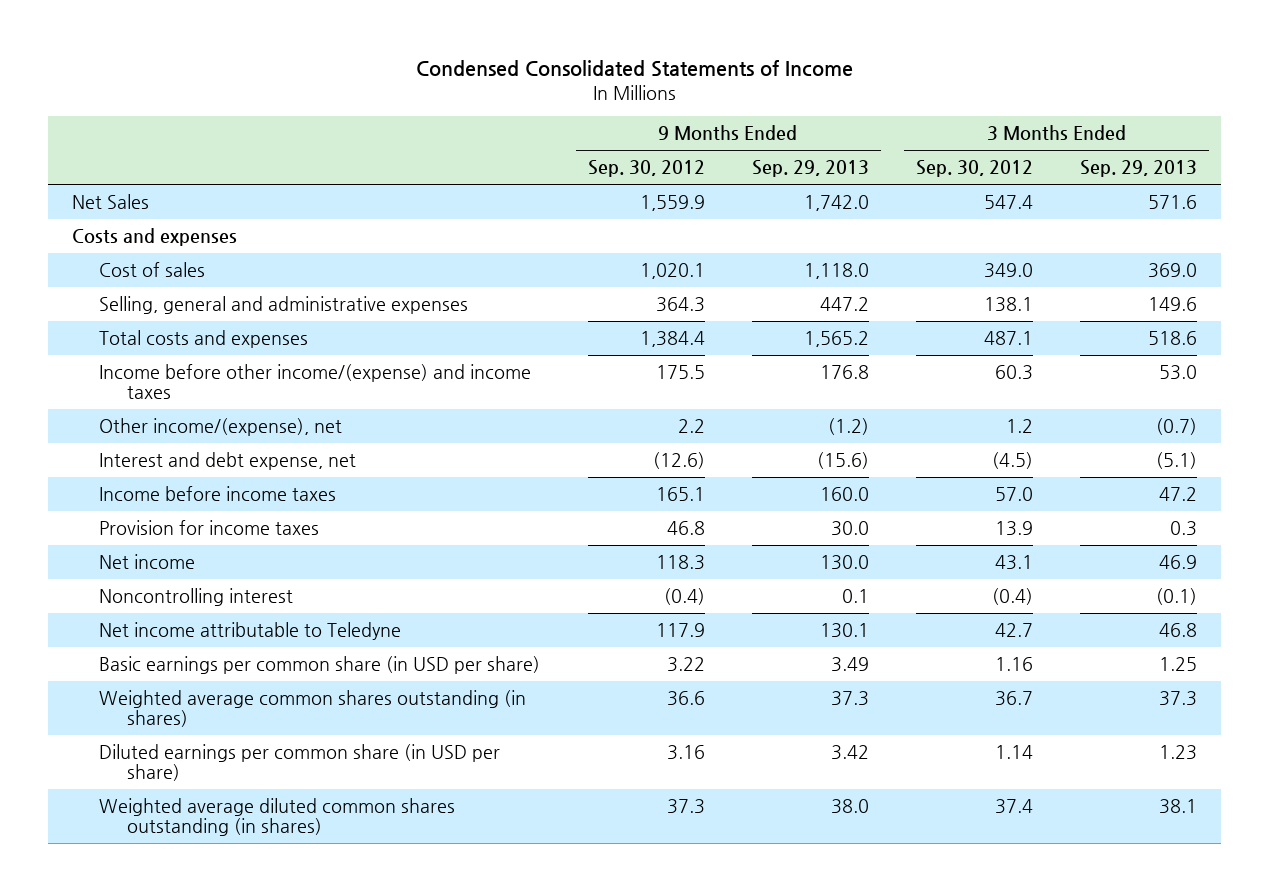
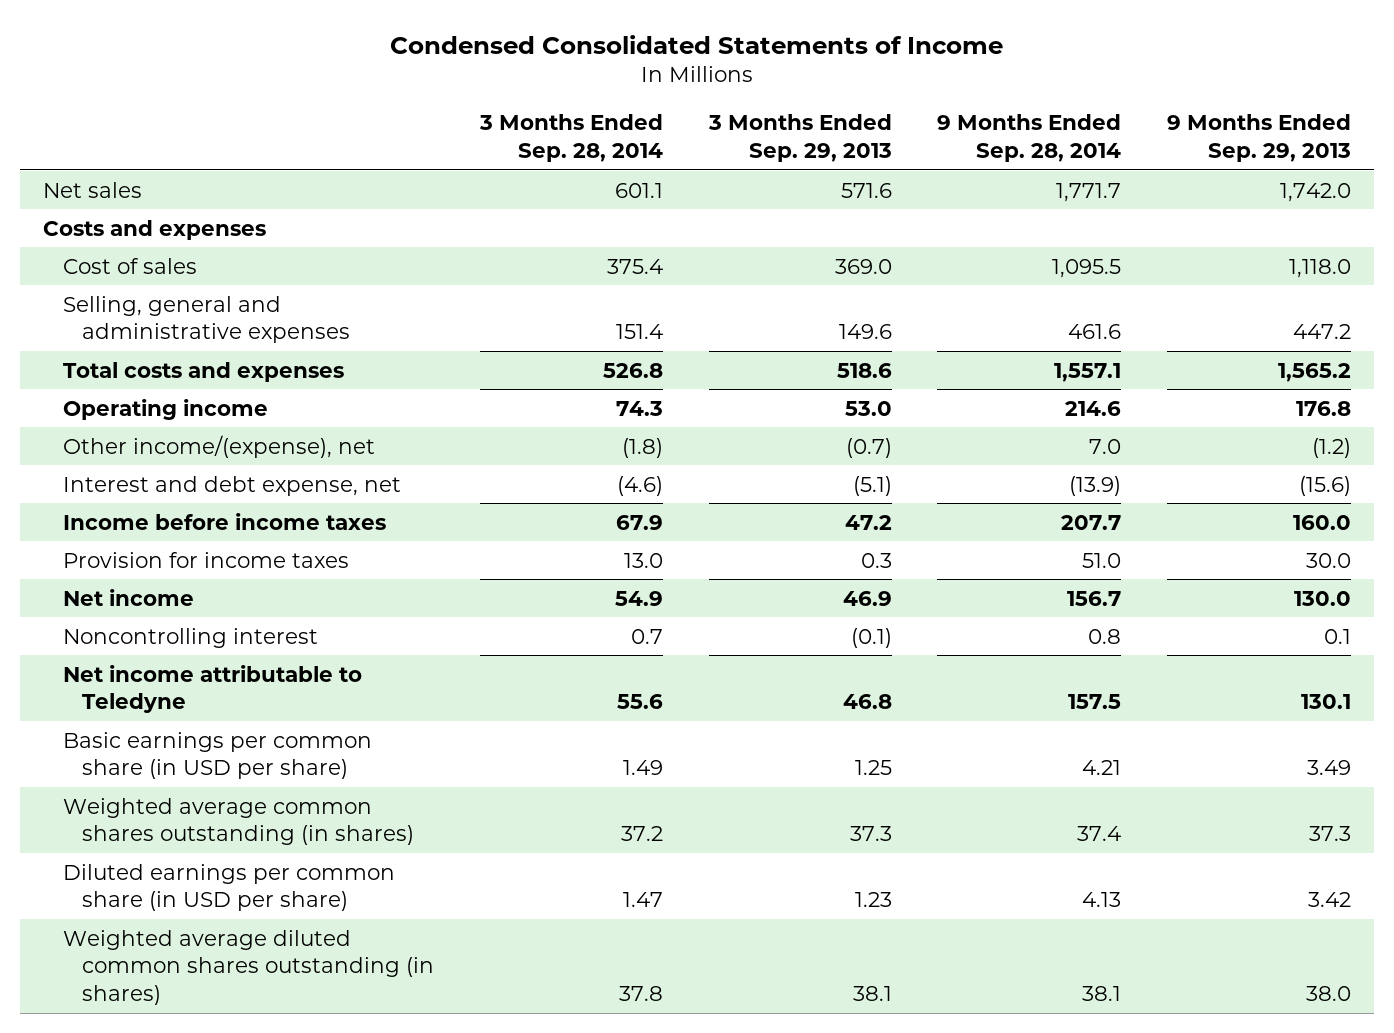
- | 9 Months Ended Sep. 30, 2012 | 9 Months Ended Sep. 29, 2013 | 3 Months Ended Sep. 30, 2012 | 3 Months Ended Sep. 29, 2013
+ | 3 Months Ended Sep. 28, 2014 | 3 Months Ended Sep. 29, 2013 | 9 Months Ended Sep. 28, 2014 | 9 Months Ended Sep. 29, 2013
- Net Sales | 1,559.9 | 1,742.0 | 547.4 | 571.6
+ Net sales | 601.1 | 571.6 | 1,771.7 | 1,742.0
- Income before other income/(expense) and income taxes | 175.5 | 176.8 | 60.3 | 53.0
+ Operating income | 74.3 | 53.0 | 214.6 | 176.8

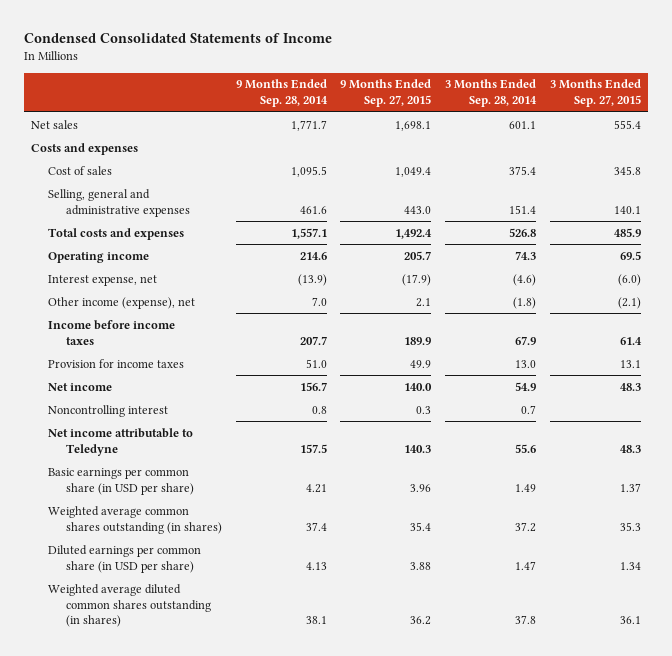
- | 3 Months Ended Sep. 28, 2014 | 3 Months Ended Sep. 29, 2013 | 9 Months Ended Sep. 28, 2014 | 9 Months Ended Sep. 29, 2013
+ | 9 Months Ended Sep. 28, 2014 | 9 Months Ended Sep. 27, 2015 | 3 Months Ended Sep. 28, 2014 | 3 Months Ended Sep. 27, 2015
- Other income/(expense), net | (1.8) | (0.7) | 7.0 | (1.2)
- Interest and debt expense, net | (4.6) | (5.1) | (13.9) | (15.6)
+ Interest expense, net | (13.9) | (17.9) | (4.6) | (6.0)
+ Other income (expense), net | 7.0 | 2.1 | (1.8) | (2.1)

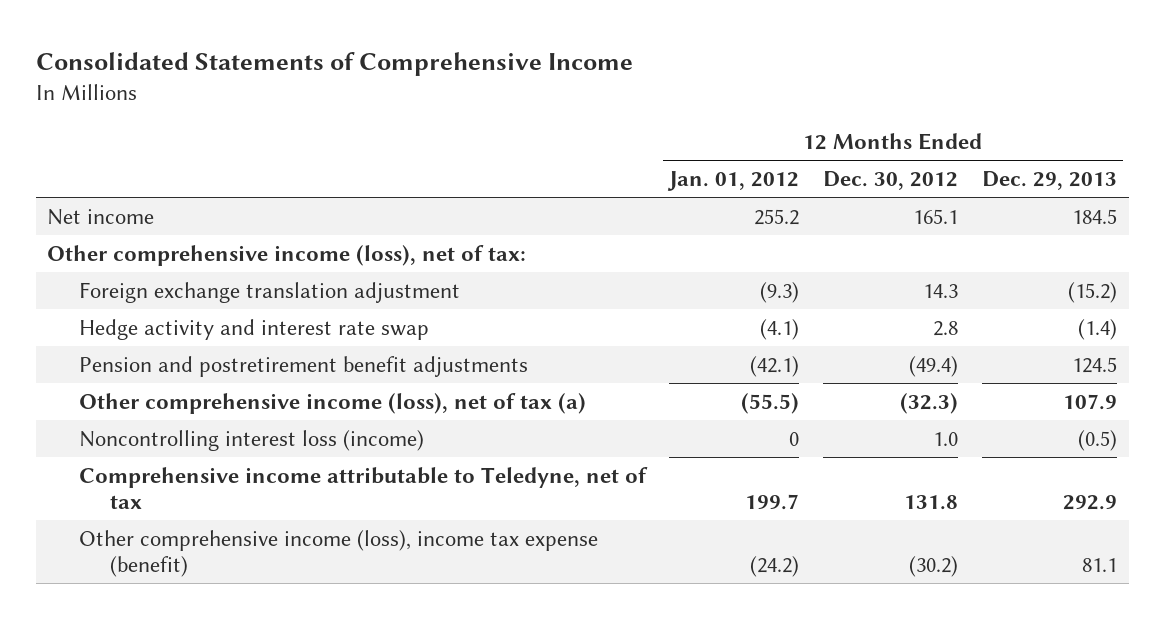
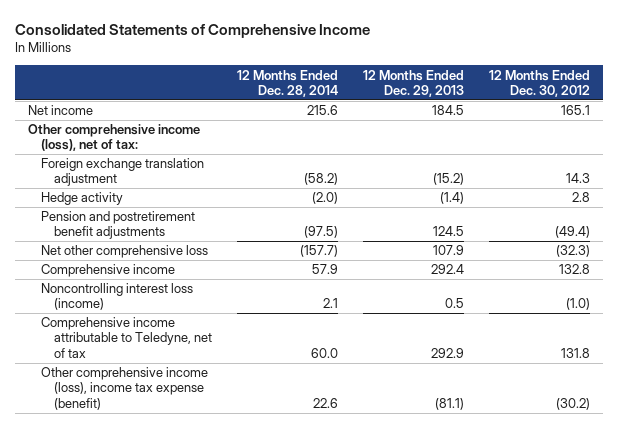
- | 12 Months Ended Jan. 01, 2012 | 12 Months Ended Dec. 30, 2012 | 12 Months Ended Dec. 29, 2013
+ | 12 Months Ended Dec. 28, 2014 | 12 Months Ended Dec. 29, 2013 | 12 Months Ended Dec. 30, 2012
- Hedge activity and interest rate swap | (4.1) | 2.8 | (1.4)
+ Hedge activity | (2.0) | (1.4) | 2.8
- Other comprehensive income (loss), net of tax (a) | (55.5) | (32.3) | 107.9
- Noncontrolling interest loss (income) | 0 | 1.0 | (0.5)
+ Net other comprehensive loss | (157.7) | 107.9 | (32.3)
+ Comprehensive income | 57.9 | 292.4 | 132.8
+ Noncontrolling interest loss (income) | 2.1 | 0.5 | (1.0)
- Other comprehensive income (loss), income tax expense (benefit) | (24.2) | (30.2) | 81.1
+ Other comprehensive income (loss), income tax expense (benefit) | 22.6 | (81.1) | (30.2)

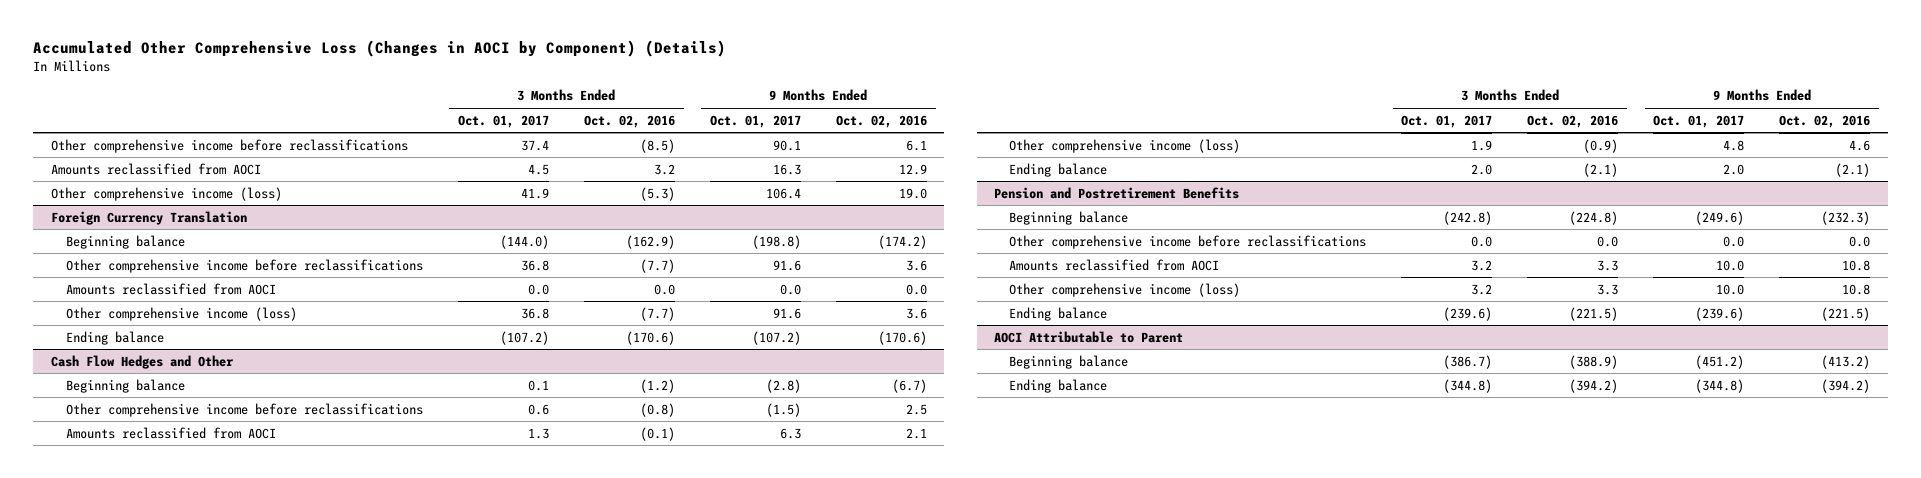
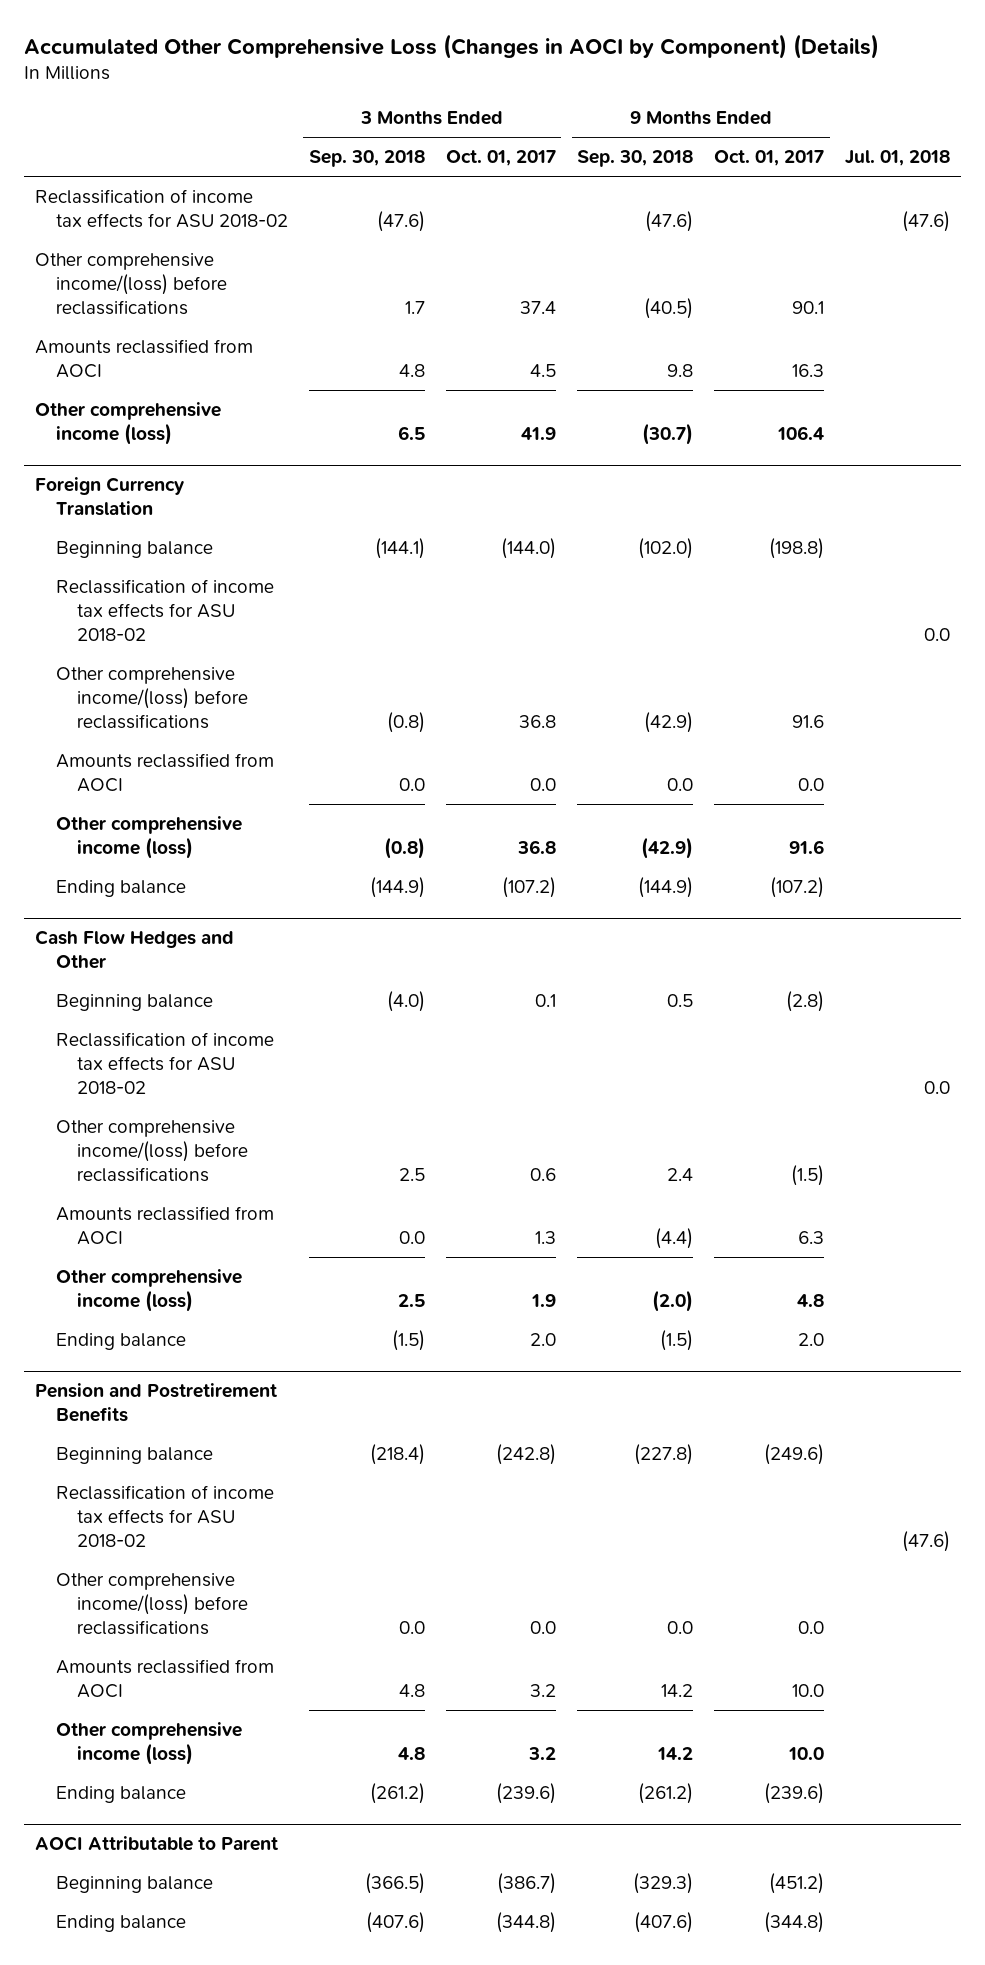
- | 3 Months Ended Oct. 01, 2017 | 3 Months Ended Oct. 02, 2016 | 9 Months Ended Oct. 01, 2017 | 9 Months Ended Oct. 02, 2016
+ | 3 Months Ended Sep. 30, 2018 | 3 Months Ended Oct. 01, 2017 | 9 Months Ended Sep. 30, 2018 | 9 Months Ended Oct. 01, 2017 | Jul. 01, 2018
- Other comprehensive income before reclassifications | 37.4 | (8.5) | 90.1 | 6.1
+ Reclassification of income tax effects for ASU 2018-02 | (47.6) | | (47.6) | | (47.6)
+ Other comprehensive income/(loss) before reclassifications | 1.7 | 37.4 | (40.5) | 90.1 |
@ Foreign Currency Translation
- Other comprehensive income before reclassifications | 36.8 | (7.7) | 91.6 | 3.6
+ Reclassification of income tax effects for ASU 2018-02 | | | | | 0.0
+ Other comprehensive income/(loss) before reclassifications | (0.8) | 36.8 | (42.9) | 91.6 |
@ Cash Flow Hedges and Other
- Other comprehensive income before reclassifications | 0.6 | (0.8) | (1.5) | 2.5
+ Reclassification of income tax effects for ASU 2018-02 | | | | | 0.0
+ Other comprehensive income/(loss) before reclassifications | 2.5 | 0.6 | 2.4 | (1.5) |
@ Pension and Postretirement Benefits
- Other comprehensive income before reclassifications | 0.0 | 0.0 | 0.0 | 0.0
+ Reclassification of income tax effects for ASU 2018-02 | | | | | (47.6)
+ Other comprehensive income/(loss) before reclassifications | 0.0 | 0.0 | 0.0 | 0.0 |

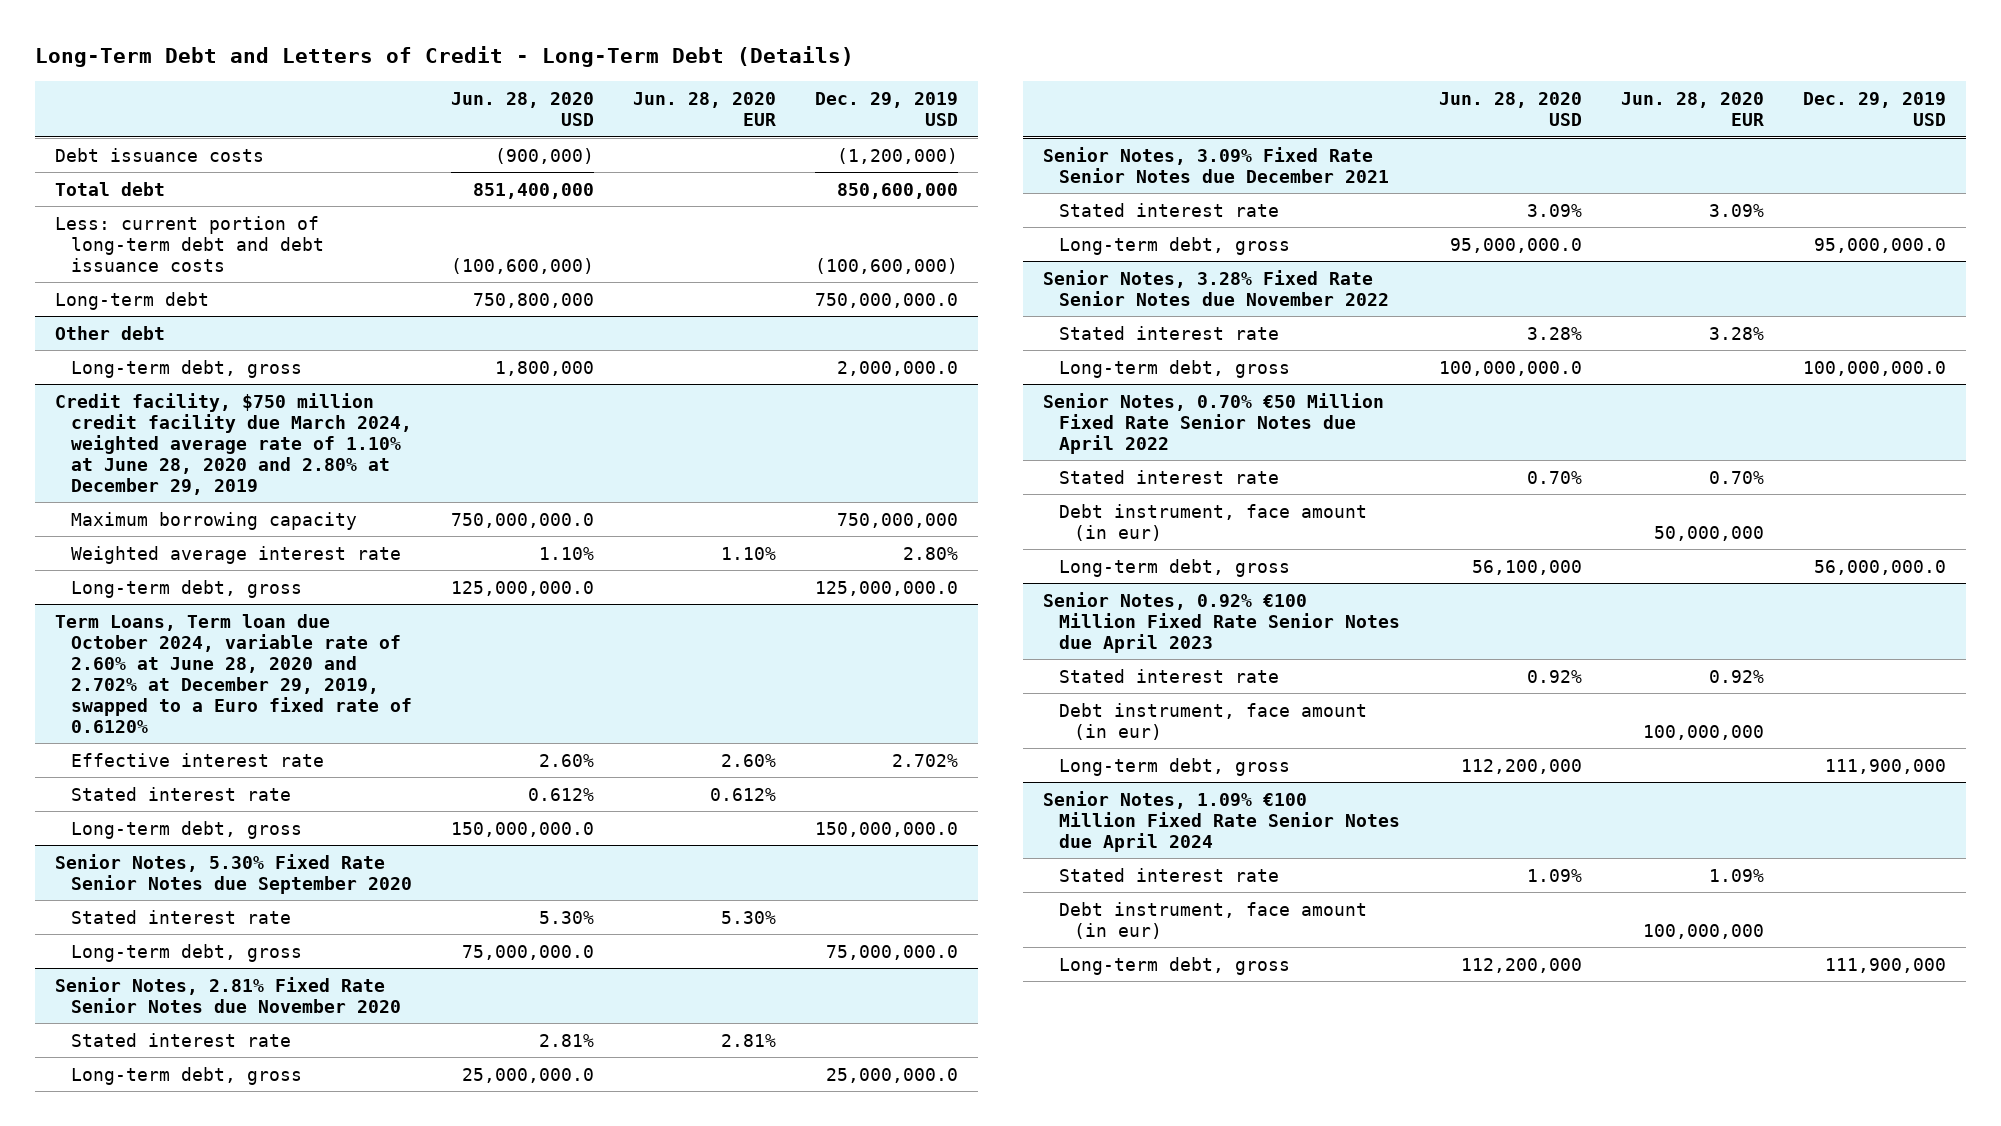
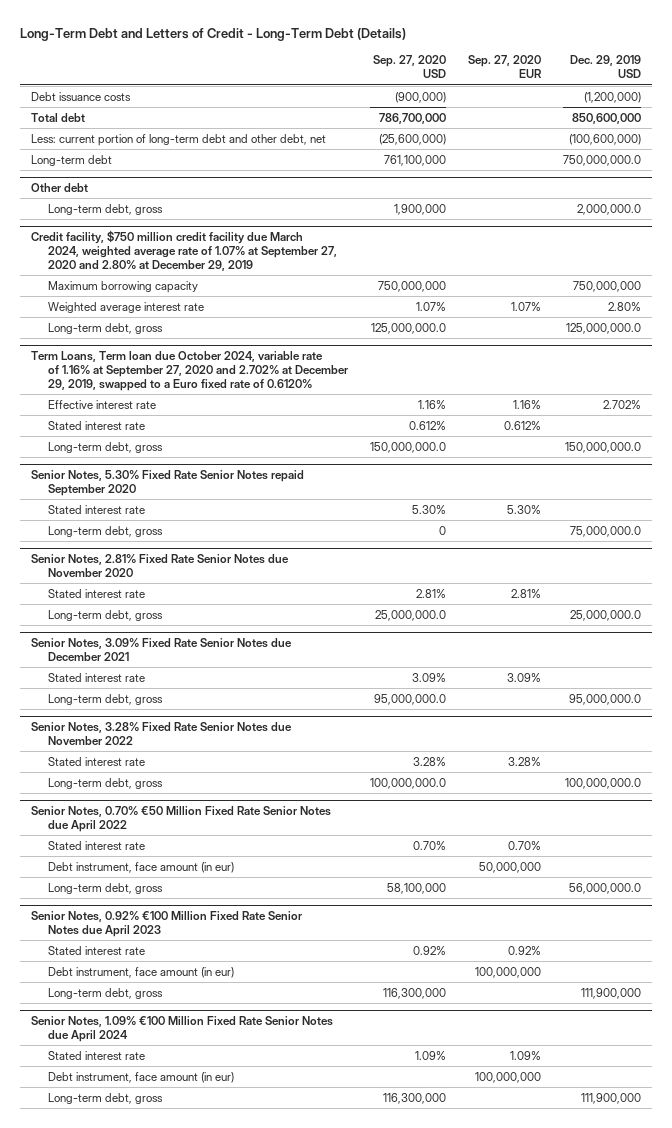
- | Jun. 28, 2020 USD | Jun. 28, 2020 EUR | Dec. 29, 2019 USD
+ | Sep. 27, 2020 USD | Sep. 27, 2020 EUR | Dec. 29, 2019 USD
- Less: current portion of long-term debt and debt issuance costs | (100,600,000) | | (100,600,000)
+ Less: current portion of long-term debt and other debt, net | (25,600,000) | | (100,600,000)
- Credit facility, $750 million credit facility due March 2024, weighted average rate of 1.10% at June 28, 2020 and 2.80% at December 29, 2019
+ Credit facility, $750 million credit facility due March 2024, weighted average rate of 1.07% at September 27, 2020 and 2.80% at December 29, 2019
- Term Loans, Term loan due October 2024, variable rate of 2.60% at June 28, 2020 and 2.702% at December 29, 2019, swapped to a Euro fixed rate of 0.6120%
+ Term Loans, Term loan due October 2024, variable rate of 1.16% at September 27, 2020 and 2.702% at December 29, 2019, swapped to a Euro fixed rate of 0.6120%
- Senior Notes, 5.30% Fixed Rate Senior Notes due September 2020
+ Senior Notes, 5.30% Fixed Rate Senior Notes repaid September 2020

